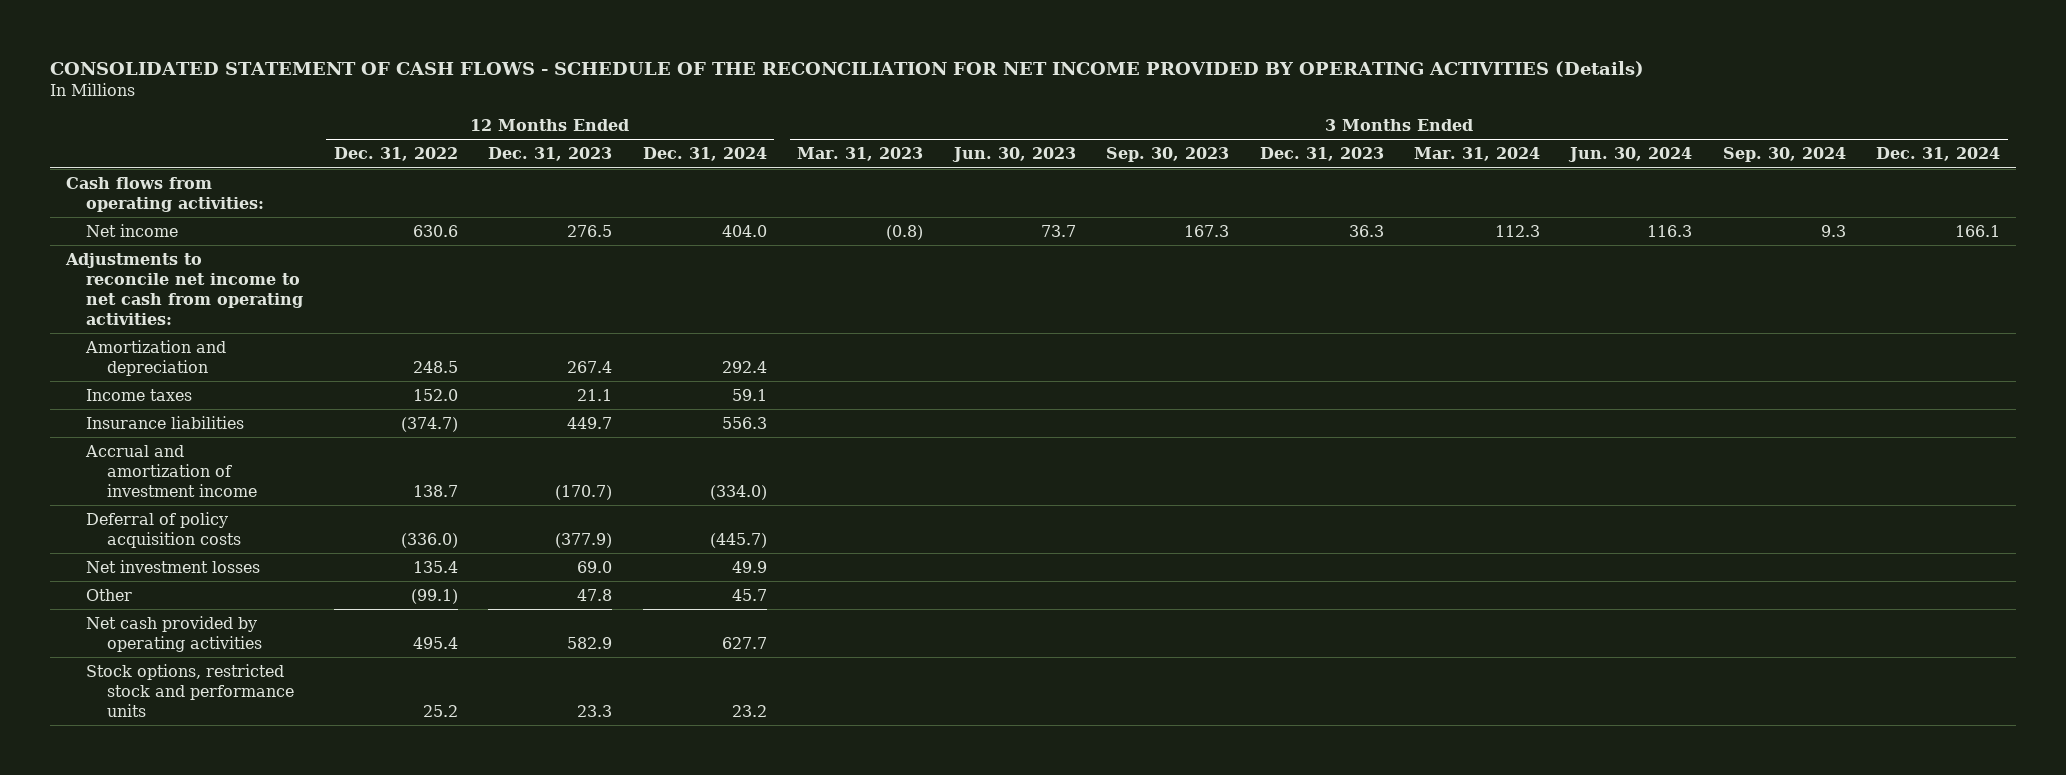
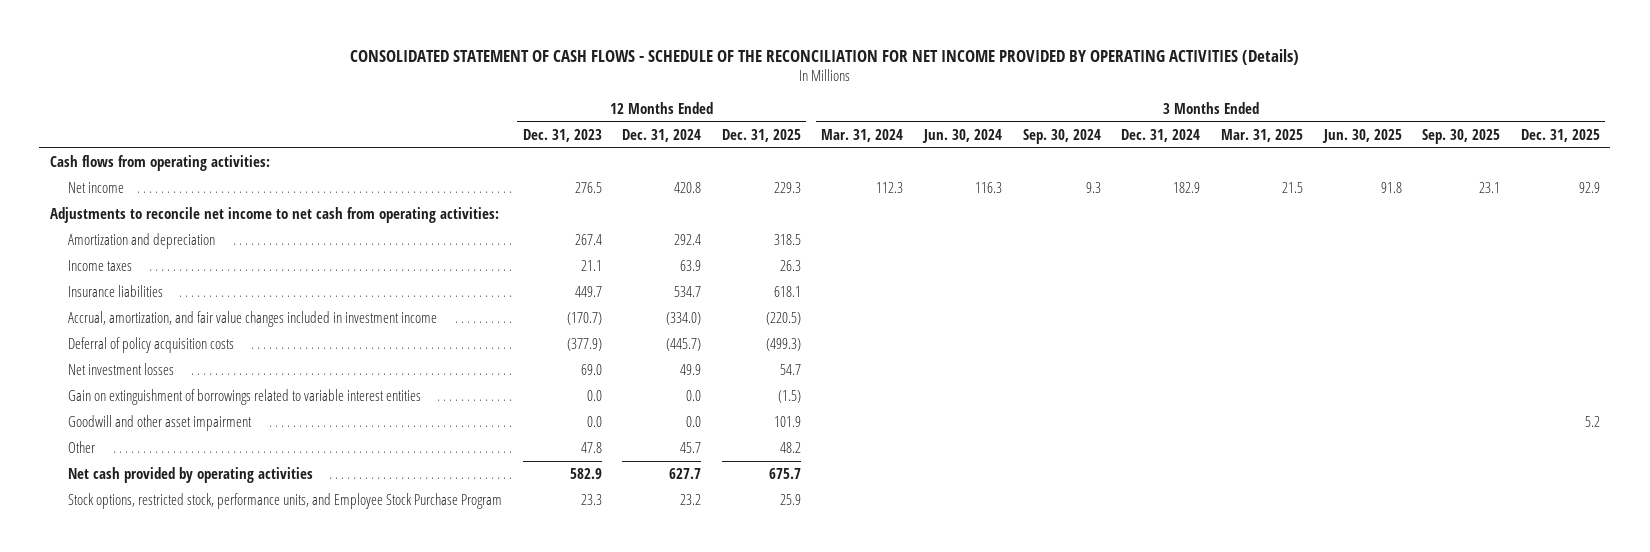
- | 12 Months Ended Dec. 31, 2022 | 12 Months Ended Dec. 31, 2023 | 12 Months Ended Dec. 31, 2024 | 3 Months Ended Mar. 31, 2023 | 3 Months Ended Jun. 30, 2023 | 3 Months Ended Sep. 30, 2023 | 3 Months Ended Dec. 31, 2023 | 3 Months Ended Mar. 31, 2024 | 3 Months Ended Jun. 30, 2024 | 3 Months Ended Sep. 30, 2024 | 3 Months Ended Dec. 31, 2024
+ | 12 Months Ended Dec. 31, 2023 | 12 Months Ended Dec. 31, 2024 | 12 Months Ended Dec. 31, 2025 | 3 Months Ended Mar. 31, 2024 | 3 Months Ended Jun. 30, 2024 | 3 Months Ended Sep. 30, 2024 | 3 Months Ended Dec. 31, 2024 | 3 Months Ended Mar. 31, 2025 | 3 Months Ended Jun. 30, 2025 | 3 Months Ended Sep. 30, 2025 | 3 Months Ended Dec. 31, 2025
- Net income | 630.6 | 276.5 | 404.0 | (0.8) | 73.7 | 167.3 | 36.3 | 112.3 | 116.3 | 9.3 | 166.1
+ Net income | 276.5 | 420.8 | 229.3 | 112.3 | 116.3 | 9.3 | 182.9 | 21.5 | 91.8 | 23.1 | 92.9
- Income taxes | 152.0 | 21.1 | 59.1 | | | | | | | |
- Insurance liabilities | (374.7) | 449.7 | 556.3 | | | | | | | |
- Accrual and amortization of investment income | 138.7 | (170.7) | (334.0) | | | | | | | |
+ Income taxes | 21.1 | 63.9 | 26.3 | | | | | | | |
+ Insurance liabilities | 449.7 | 534.7 | 618.1 | | | | | | | |
+ Accrual, amortization, and fair value changes included in investment income | (170.7) | (334.0) | (220.5) | | | | | | | |
+ Gain on extinguishment of borrowings related to variable interest entities | 0.0 | 0.0 | (1.5) | | | | | | | |
+ Goodwill and other asset impairment | 0.0 | 0.0 | 101.9 | | | | | | | | 5.2
- Stock options, restricted stock and performance units | 25.2 | 23.3 | 23.2 | | | | | | | |
+ Stock options, restricted stock, performance units, and Employee Stock Purchase Program | 23.3 | 23.2 | 25.9 | | | | | | | |

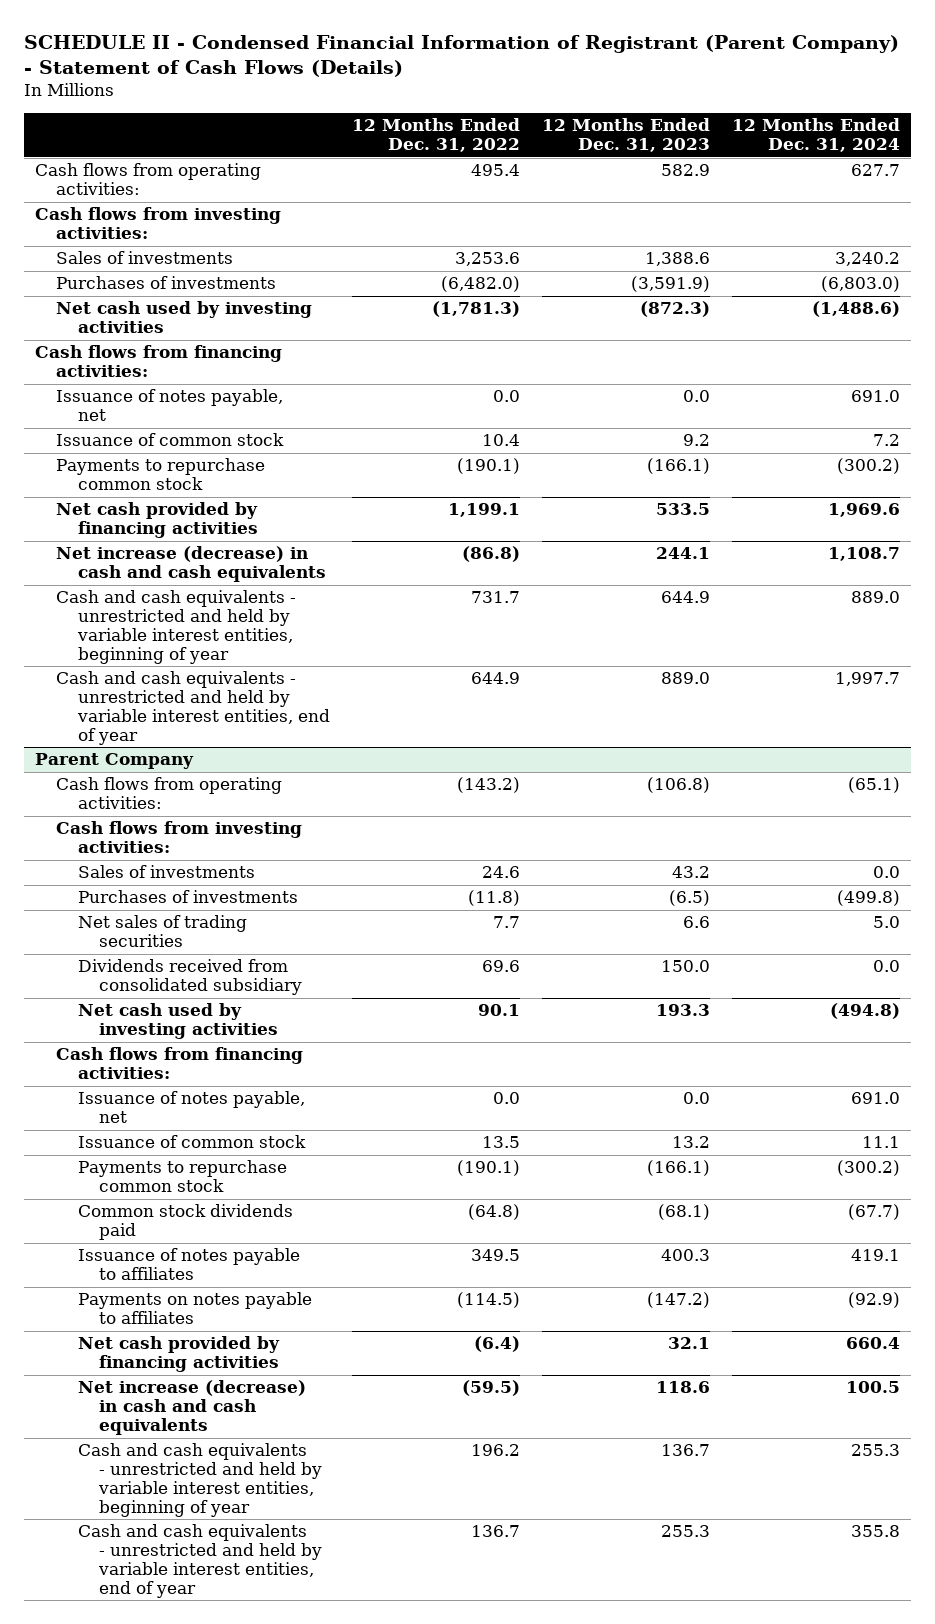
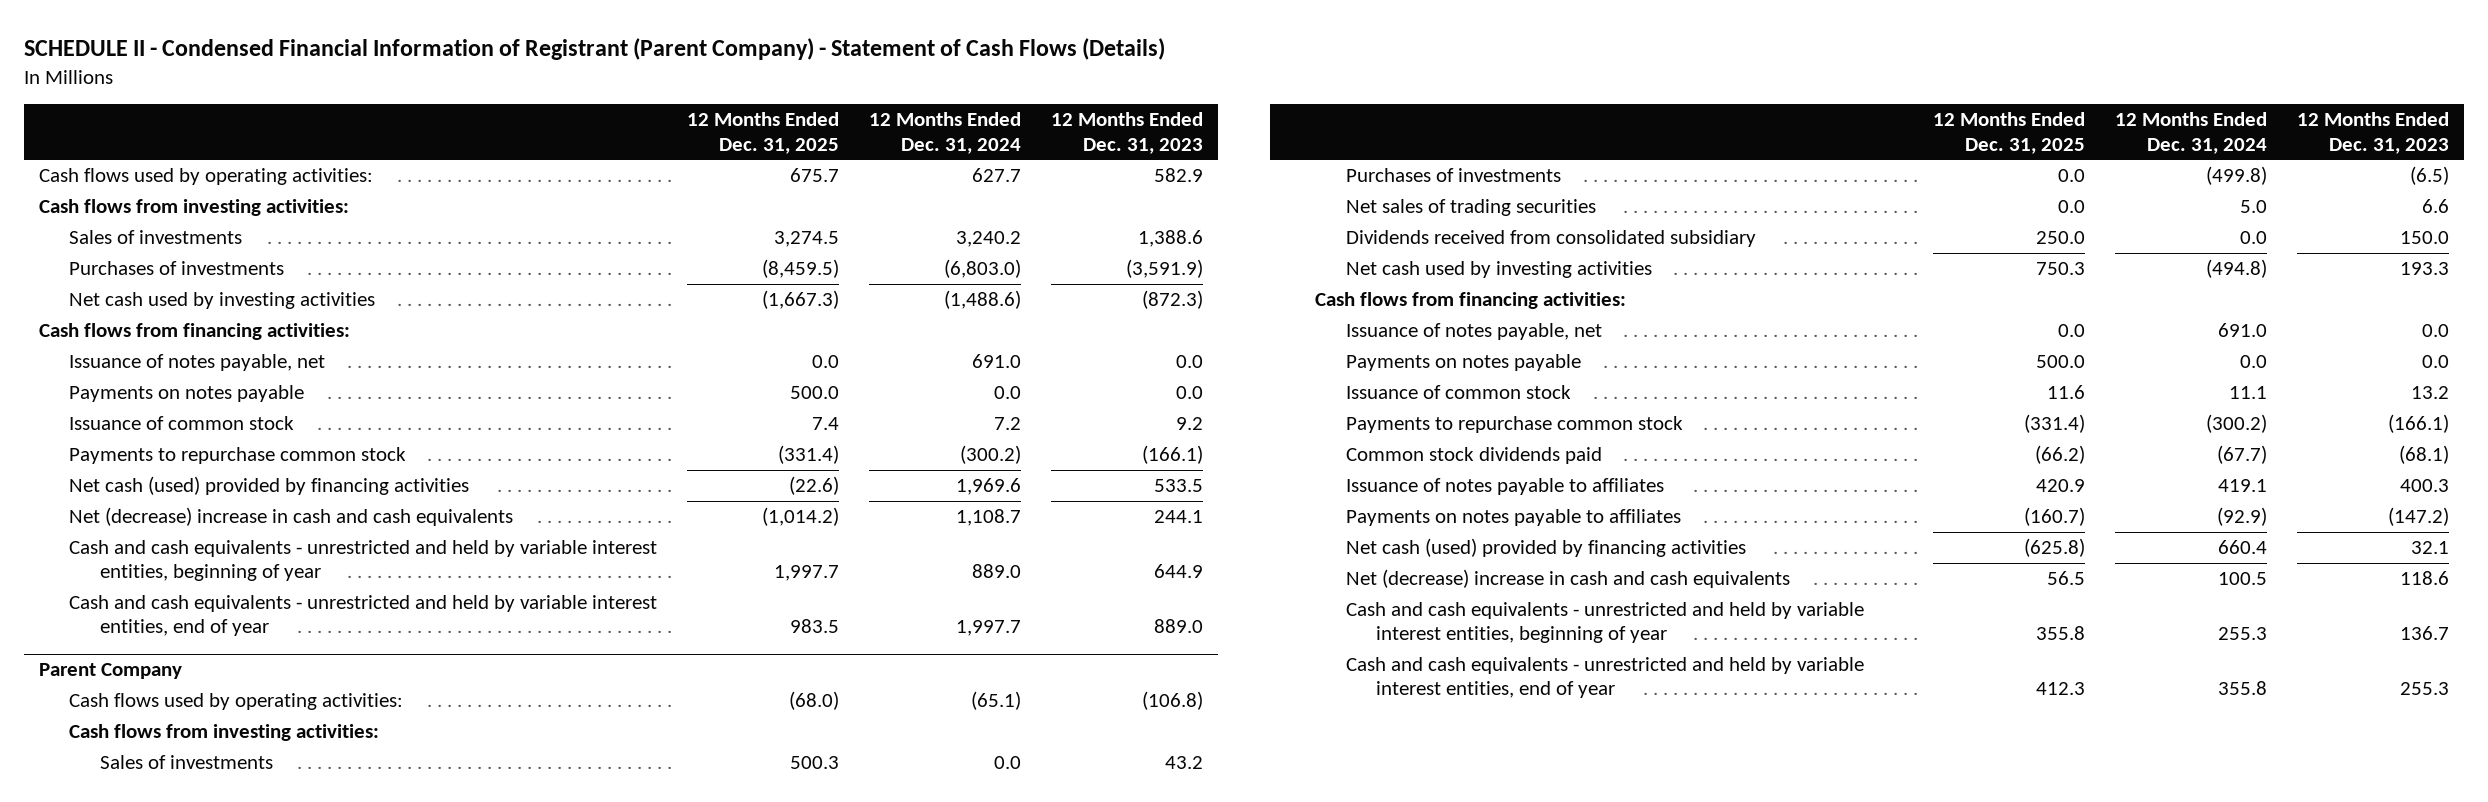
- | 12 Months Ended Dec. 31, 2022 | 12 Months Ended Dec. 31, 2023 | 12 Months Ended Dec. 31, 2024
+ | 12 Months Ended Dec. 31, 2025 | 12 Months Ended Dec. 31, 2024 | 12 Months Ended Dec. 31, 2023
- Cash flows from operating activities: | 495.4 | 582.9 | 627.7
+ Cash flows used by operating activities: | 675.7 | 627.7 | 582.9
+ Payments on notes payable | 500.0 | 0.0 | 0.0
- Net cash provided by financing activities | 1,199.1 | 533.5 | 1,969.6
- Net increase (decrease) in cash and cash equivalents | (86.8) | 244.1 | 1,108.7
+ Net cash (used) provided by financing activities | (22.6) | 1,969.6 | 533.5
+ Net (decrease) increase in cash and cash equivalents | (1,014.2) | 1,108.7 | 244.1
@ Parent Company
- Cash flows from operating activities: | (143.2) | (106.8) | (65.1)
+ Cash flows used by operating activities: | (68.0) | (65.1) | (106.8)
+ Payments on notes payable | 500.0 | 0.0 | 0.0
- Net cash provided by financing activities | (6.4) | 32.1 | 660.4
- Net increase (decrease) in cash and cash equivalents | (59.5) | 118.6 | 100.5
+ Net cash (used) provided by financing activities | (625.8) | 660.4 | 32.1
+ Net (decrease) increase in cash and cash equivalents | 56.5 | 100.5 | 118.6

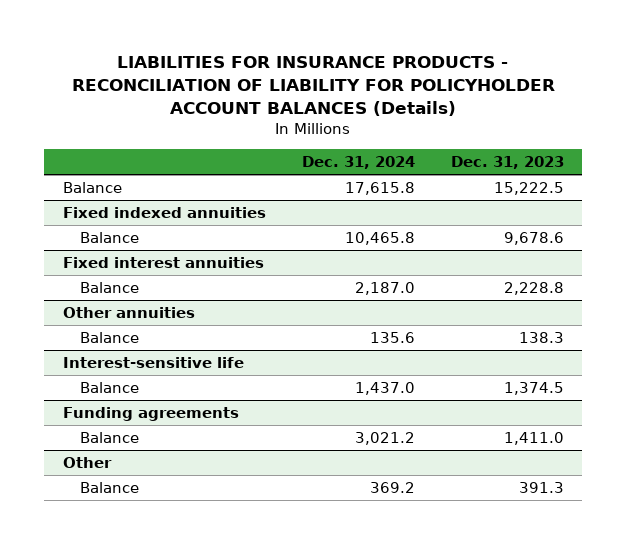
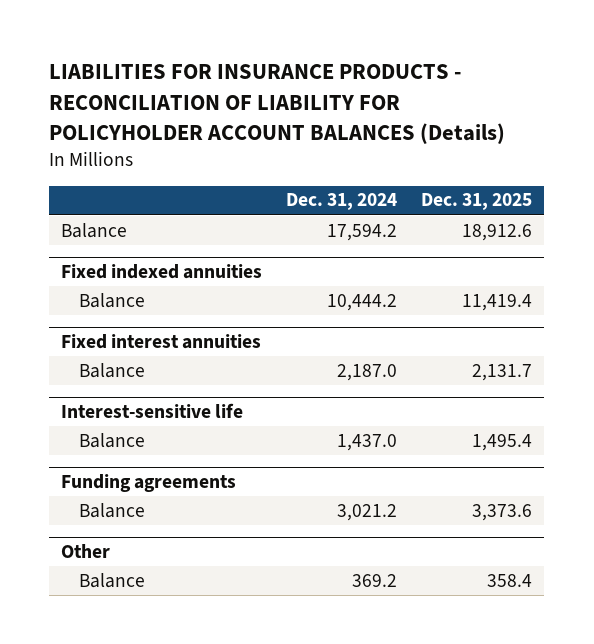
- | Dec. 31, 2024 | Dec. 31, 2023
+ | Dec. 31, 2024 | Dec. 31, 2025
- Balance | 17,615.8 | 15,222.5
+ Balance | 17,594.2 | 18,912.6
@ Fixed indexed annuities
- Balance | 10,465.8 | 9,678.6
+ Balance | 10,444.2 | 11,419.4
- Other annuities
- Balance | 135.6 | 138.3

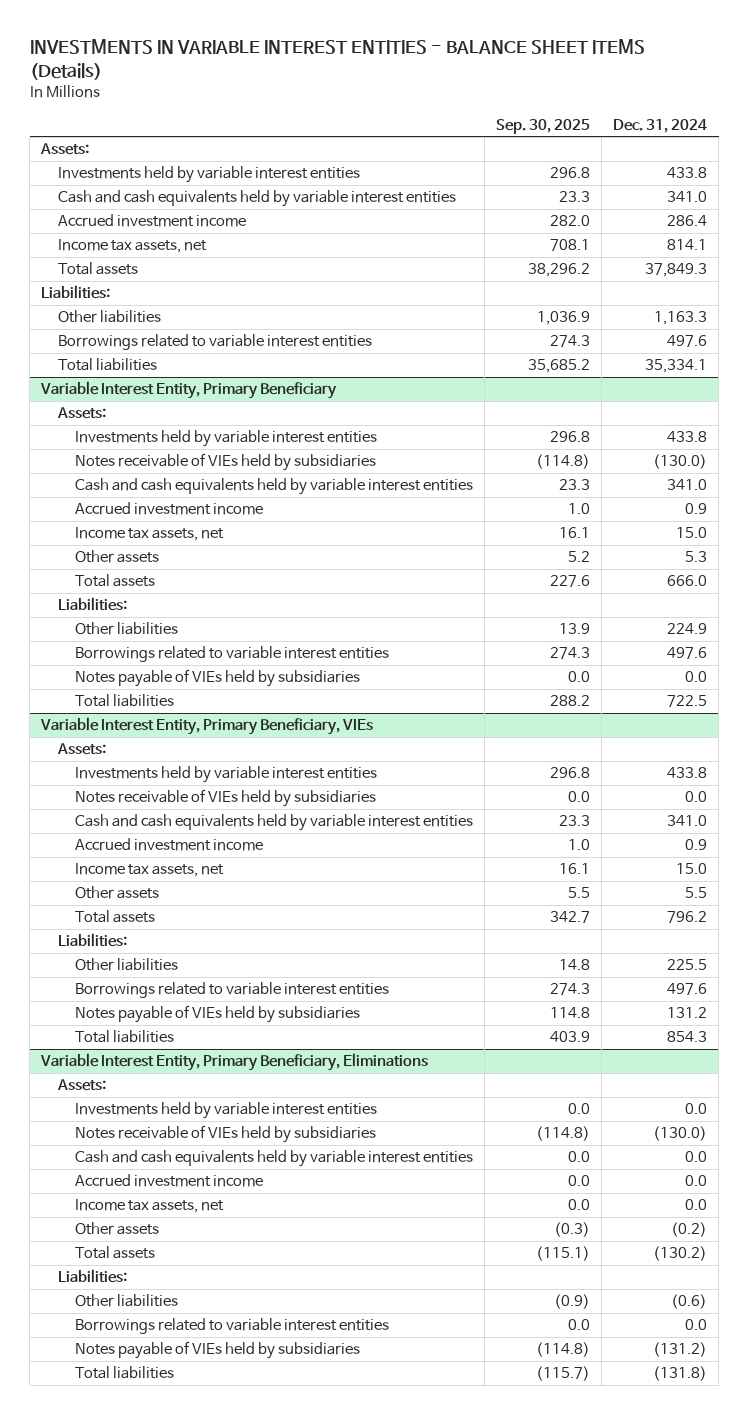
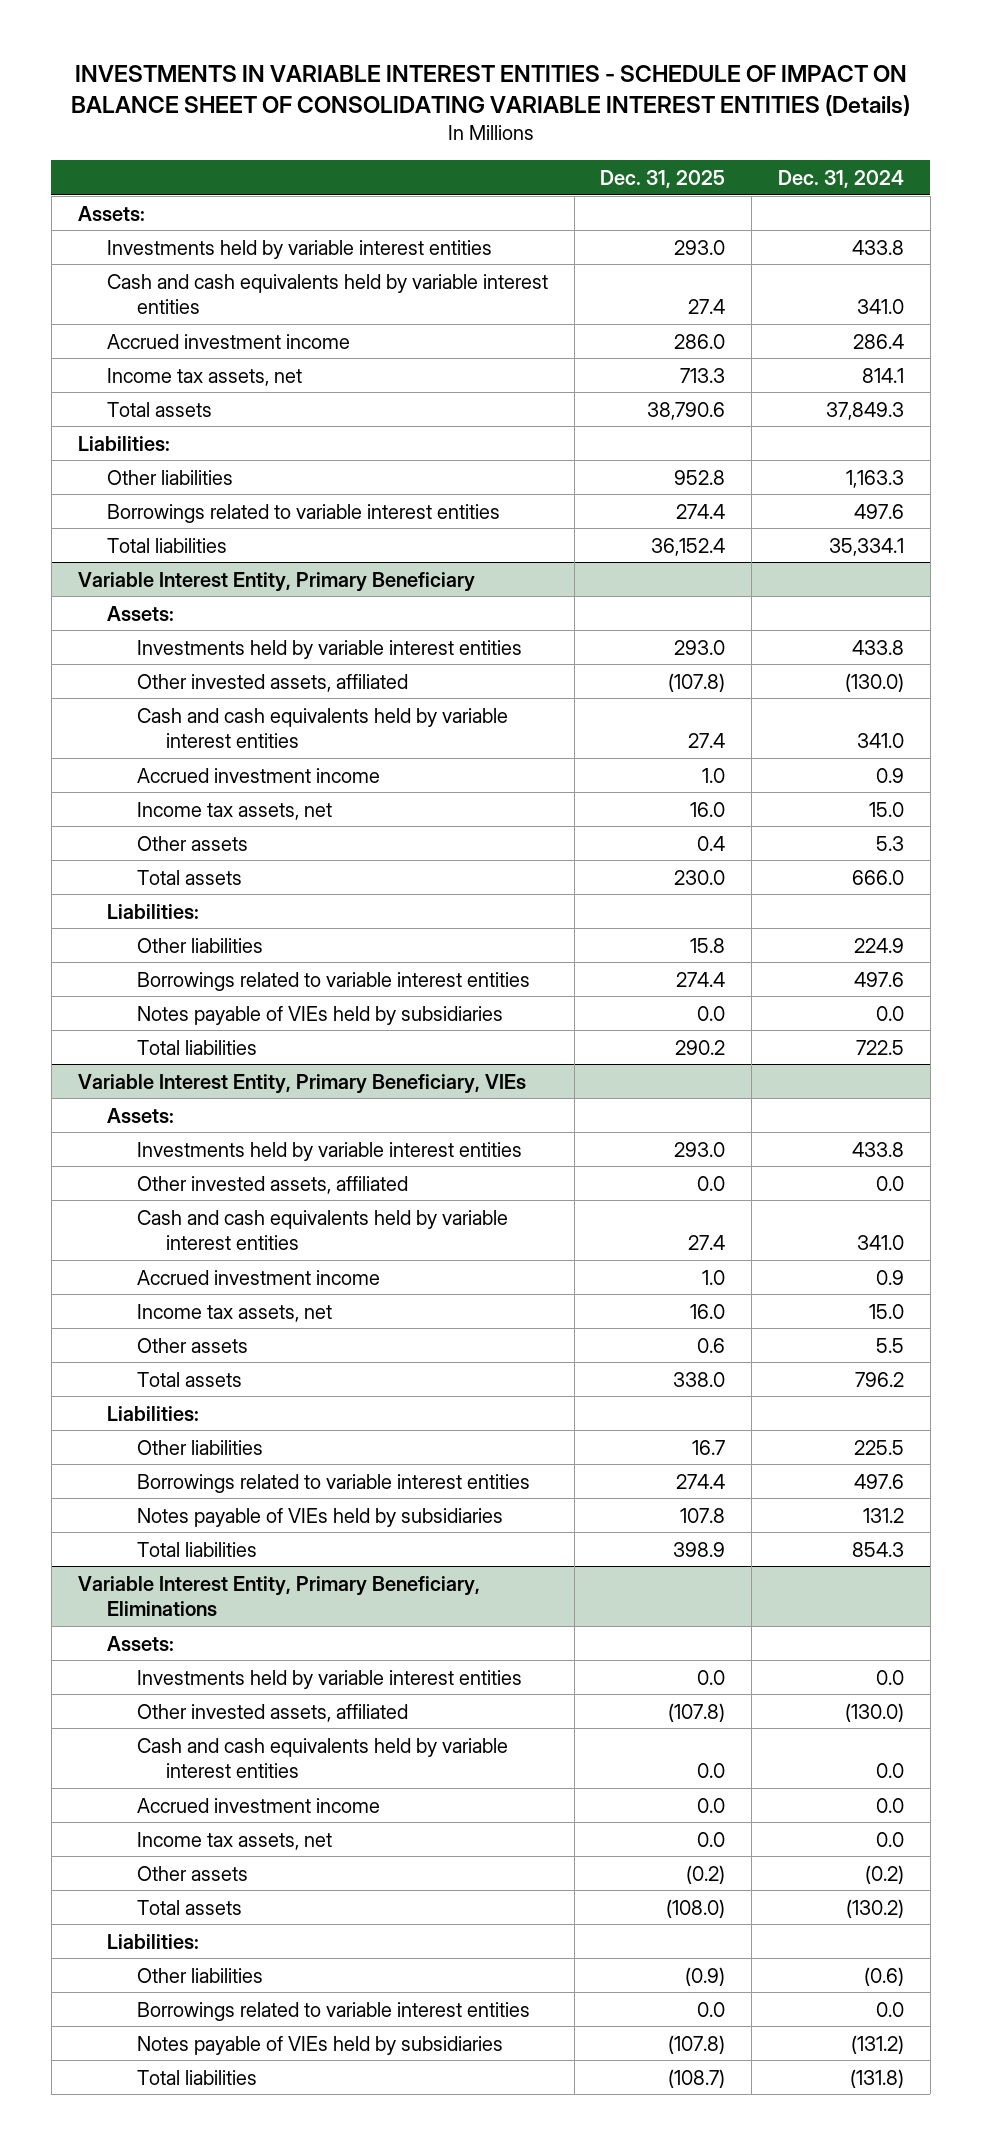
- INVESTMENTS IN VARIABLE INTEREST ENTITIES - BALANCE SHEET ITEMS (Details)
+ INVESTMENTS IN VARIABLE INTEREST ENTITIES - SCHEDULE OF IMPACT ON BALANCE SHEET OF CONSOLIDATING VARIABLE INTEREST ENTITIES (Details)
- | Sep. 30, 2025 | Dec. 31, 2024
+ | Dec. 31, 2025 | Dec. 31, 2024
@ Variable Interest Entity, Primary Beneficiary
- Notes receivable of VIEs held by subsidiaries | (114.8) | (130.0)
+ Other invested assets, affiliated | (107.8) | (130.0)
@ Variable Interest Entity, Primary Beneficiary, VIEs
- Notes receivable of VIEs held by subsidiaries | 0.0 | 0.0
+ Other invested assets, affiliated | 0.0 | 0.0
@ Variable Interest Entity, Primary Beneficiary, Eliminations
- Notes receivable of VIEs held by subsidiaries | (114.8) | (130.0)
+ Other invested assets, affiliated | (107.8) | (130.0)

